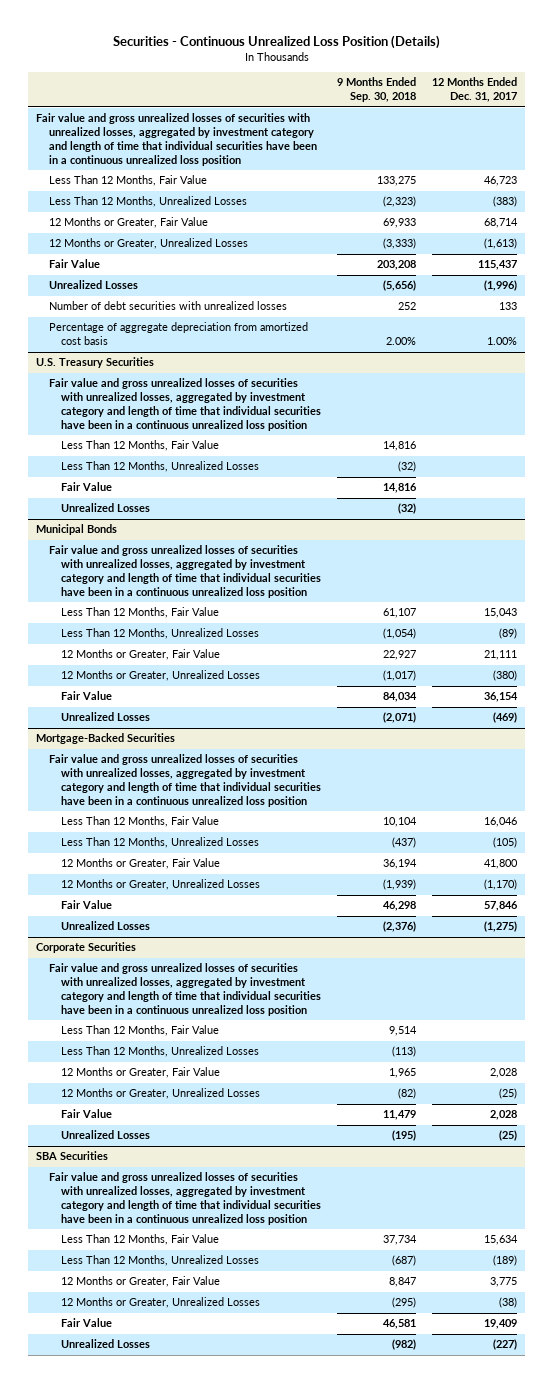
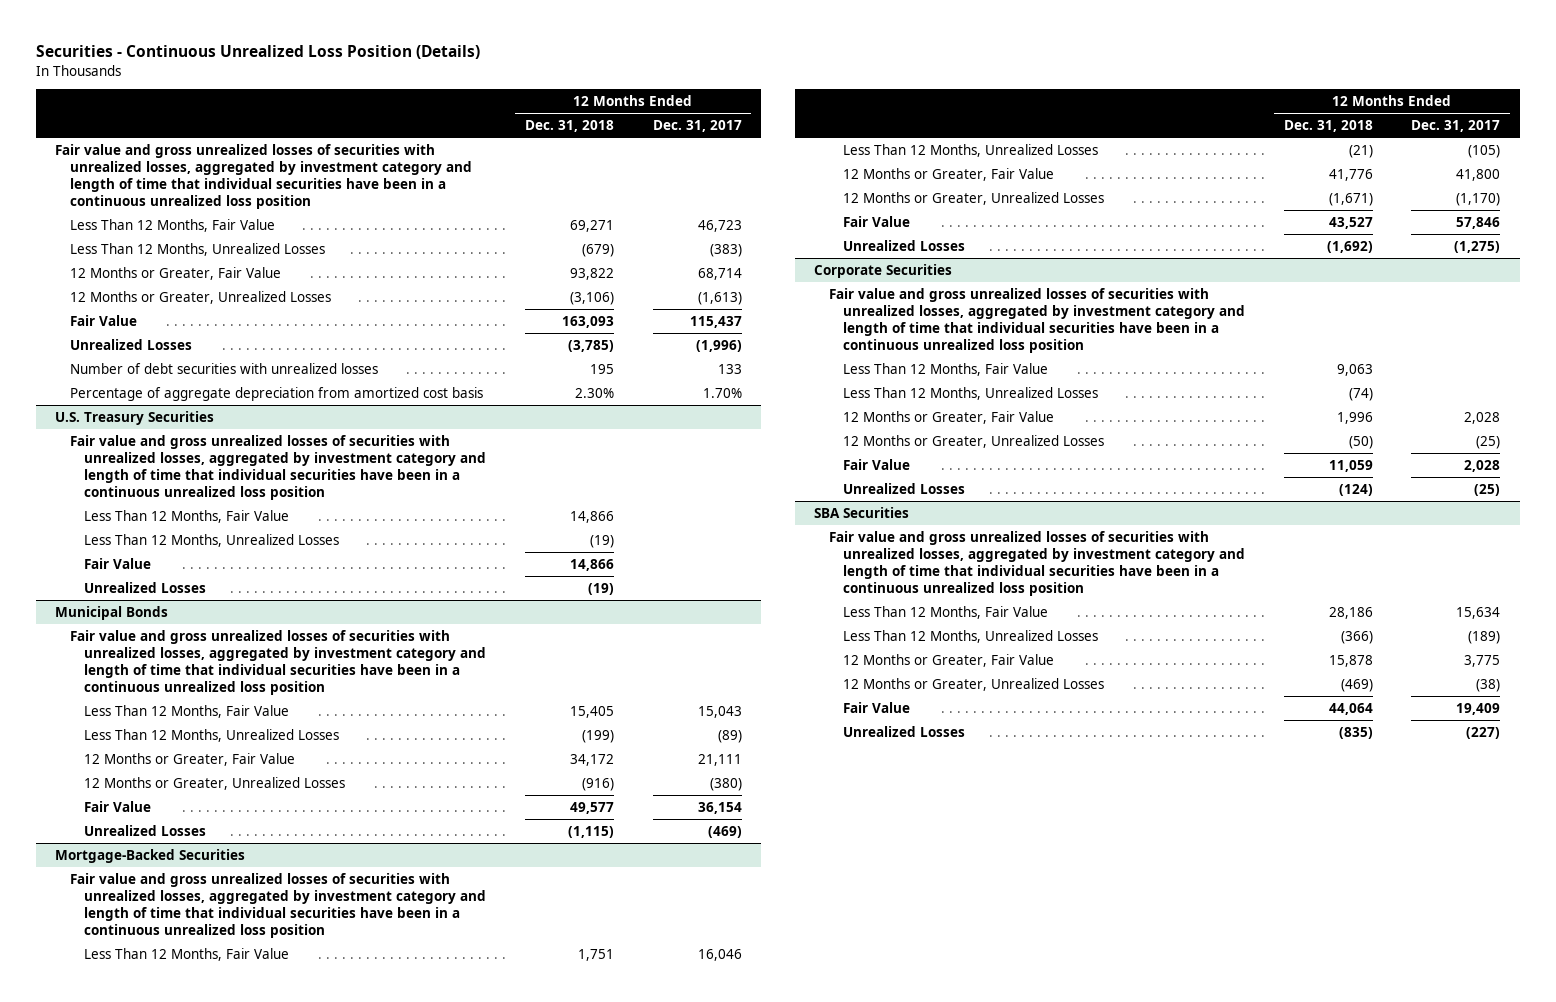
- | 9 Months Ended Sep. 30, 2018 | 12 Months Ended Dec. 31, 2017
+ | 12 Months Ended Dec. 31, 2018 | 12 Months Ended Dec. 31, 2017
- Percentage of aggregate depreciation from amortized cost basis | 2.00% | 1.00%
+ Percentage of aggregate depreciation from amortized cost basis | 2.30% | 1.70%

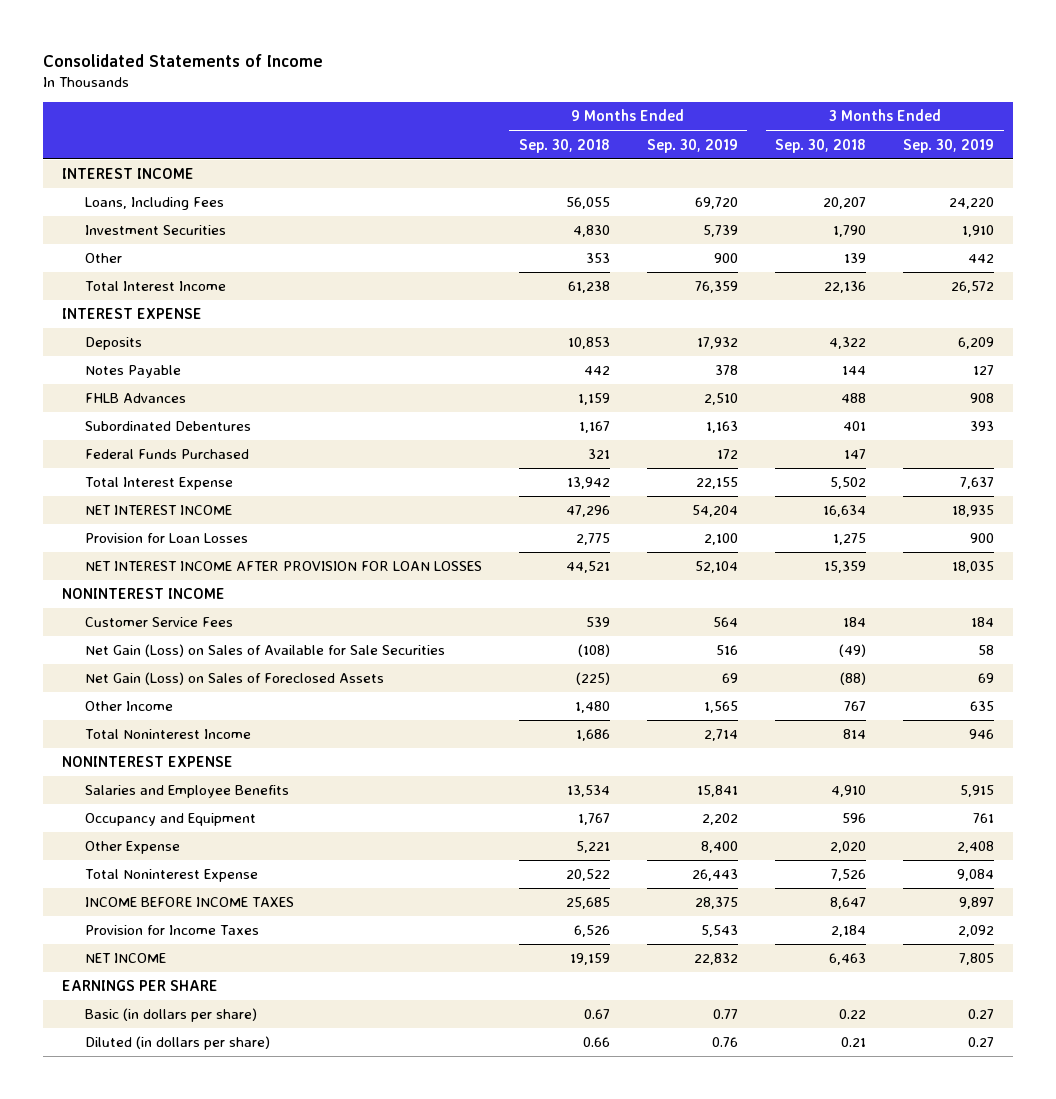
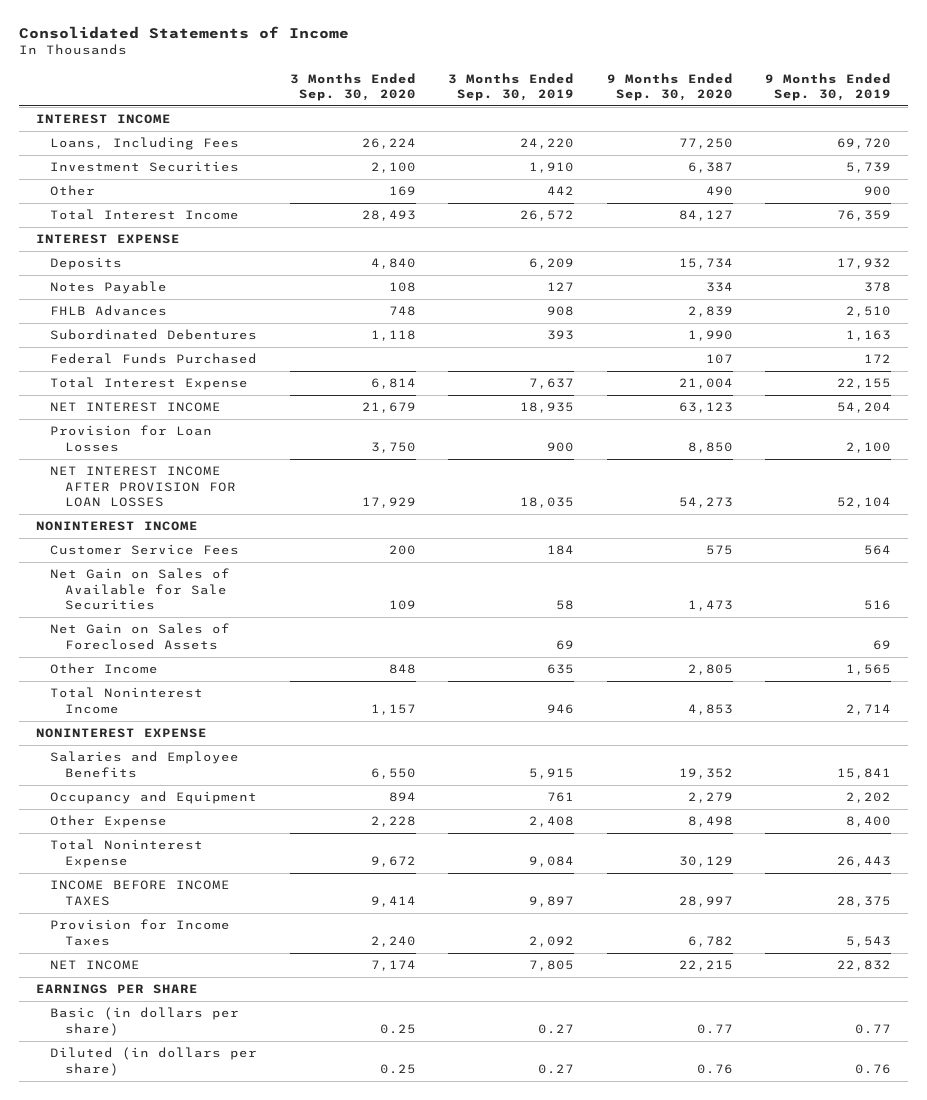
- | 9 Months Ended Sep. 30, 2018 | 9 Months Ended Sep. 30, 2019 | 3 Months Ended Sep. 30, 2018 | 3 Months Ended Sep. 30, 2019
+ | 3 Months Ended Sep. 30, 2020 | 3 Months Ended Sep. 30, 2019 | 9 Months Ended Sep. 30, 2020 | 9 Months Ended Sep. 30, 2019
- Net Gain (Loss) on Sales of Available for Sale Securities | (108) | 516 | (49) | 58
- Net Gain (Loss) on Sales of Foreclosed Assets | (225) | 69 | (88) | 69
+ Net Gain on Sales of Available for Sale Securities | 109 | 58 | 1,473 | 516
+ Net Gain on Sales of Foreclosed Assets | | 69 | | 69

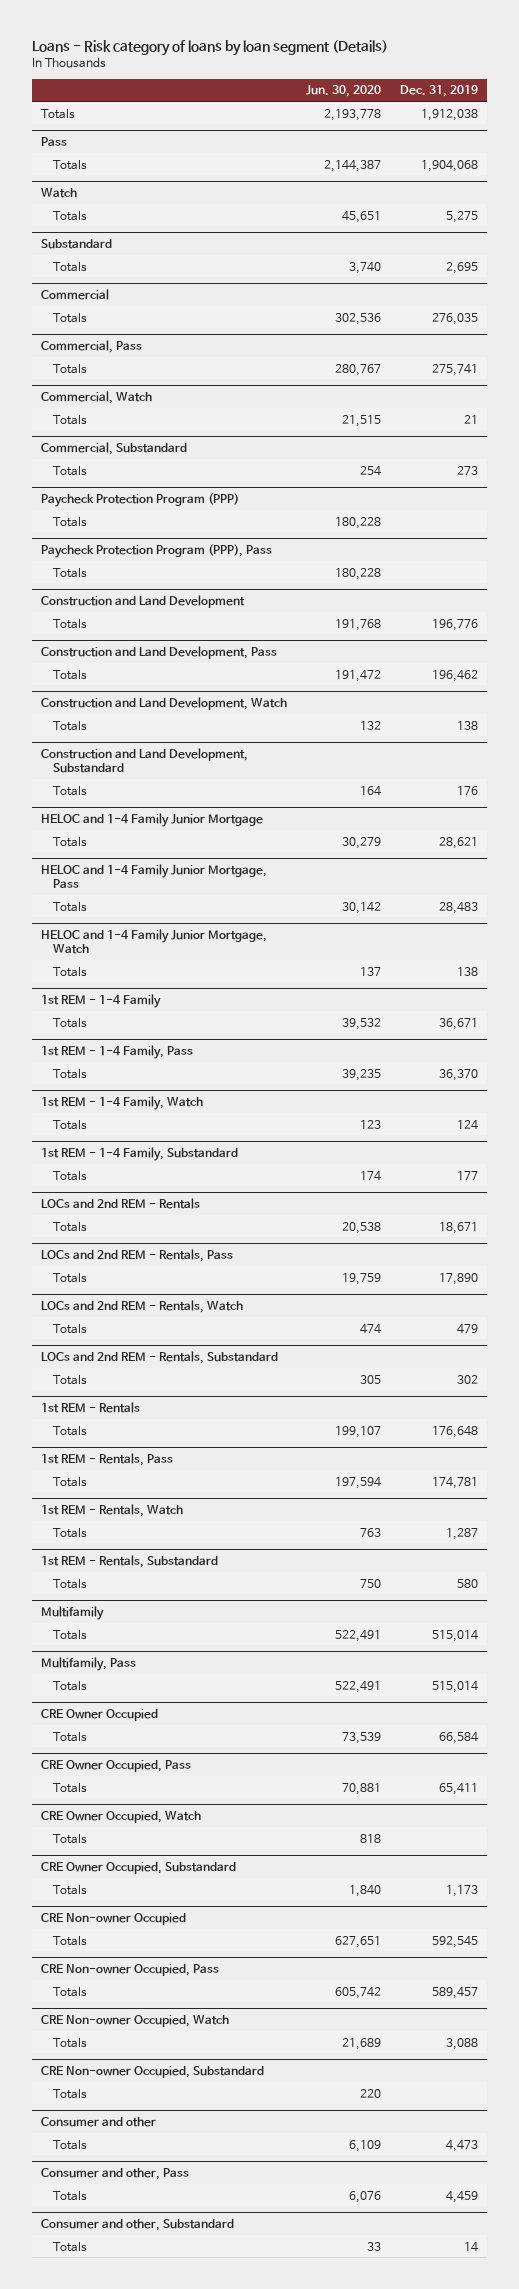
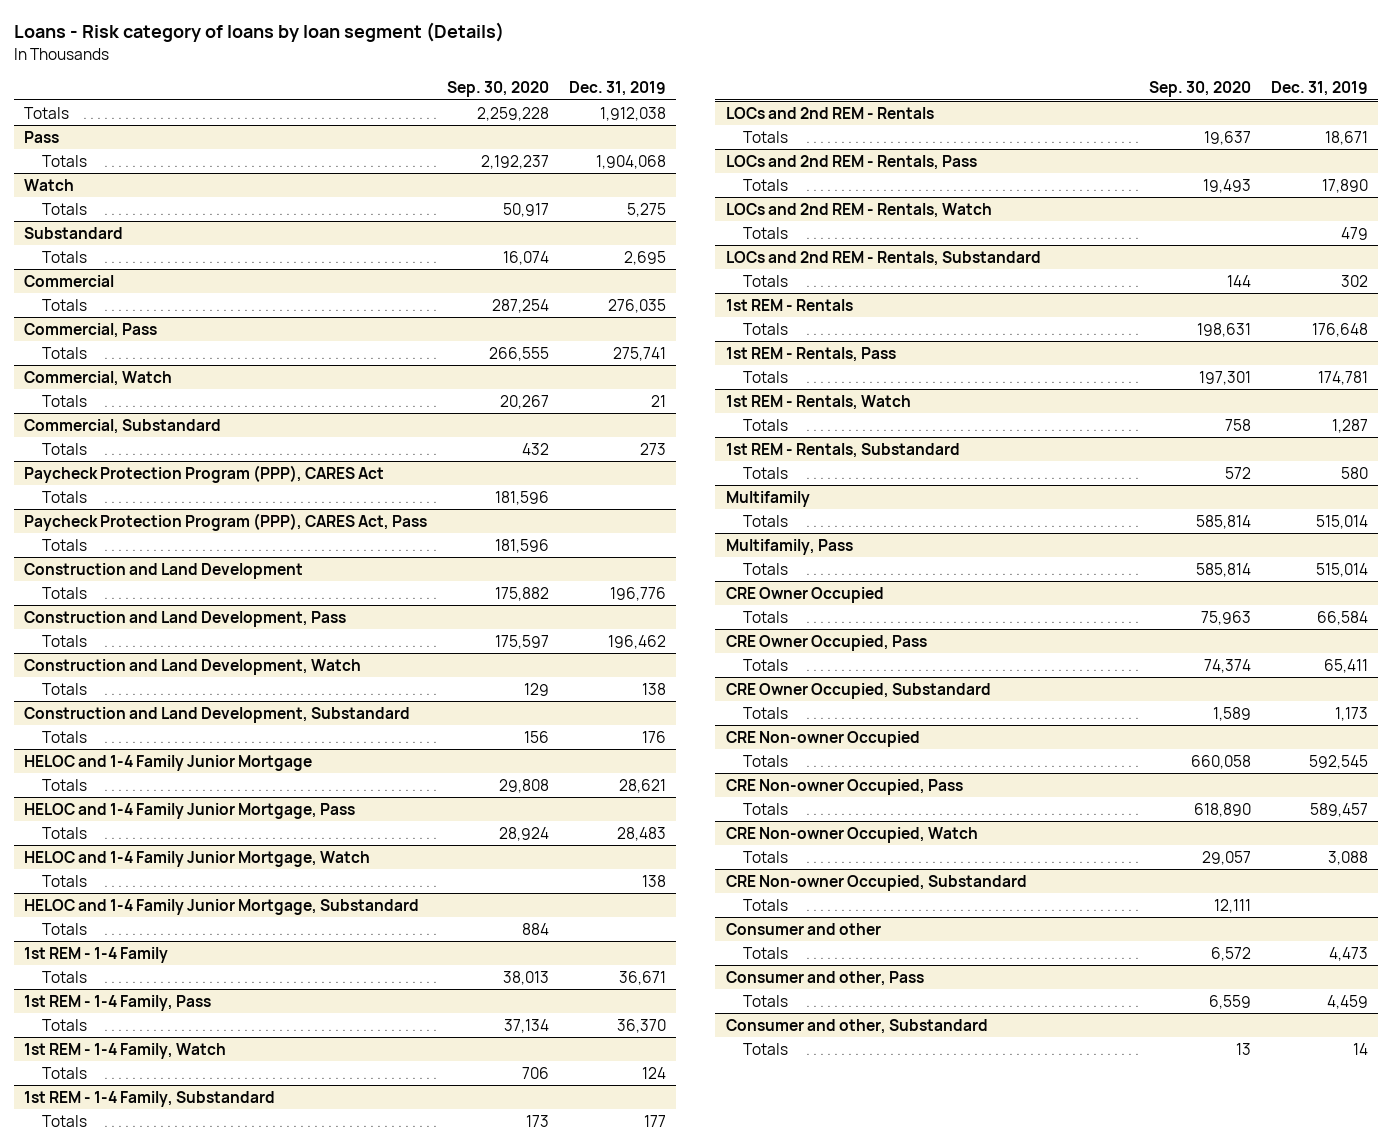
- | Jun. 30, 2020 | Dec. 31, 2019
+ | Sep. 30, 2020 | Dec. 31, 2019
- Paycheck Protection Program (PPP)
+ Paycheck Protection Program (PPP), CARES Act
- Paycheck Protection Program (PPP), Pass
+ Paycheck Protection Program (PPP), CARES Act, Pass
+ HELOC and 1-4 Family Junior Mortgage, Substandard
+ Totals | 884 |
- CRE Owner Occupied, Watch
- Totals | 818 |

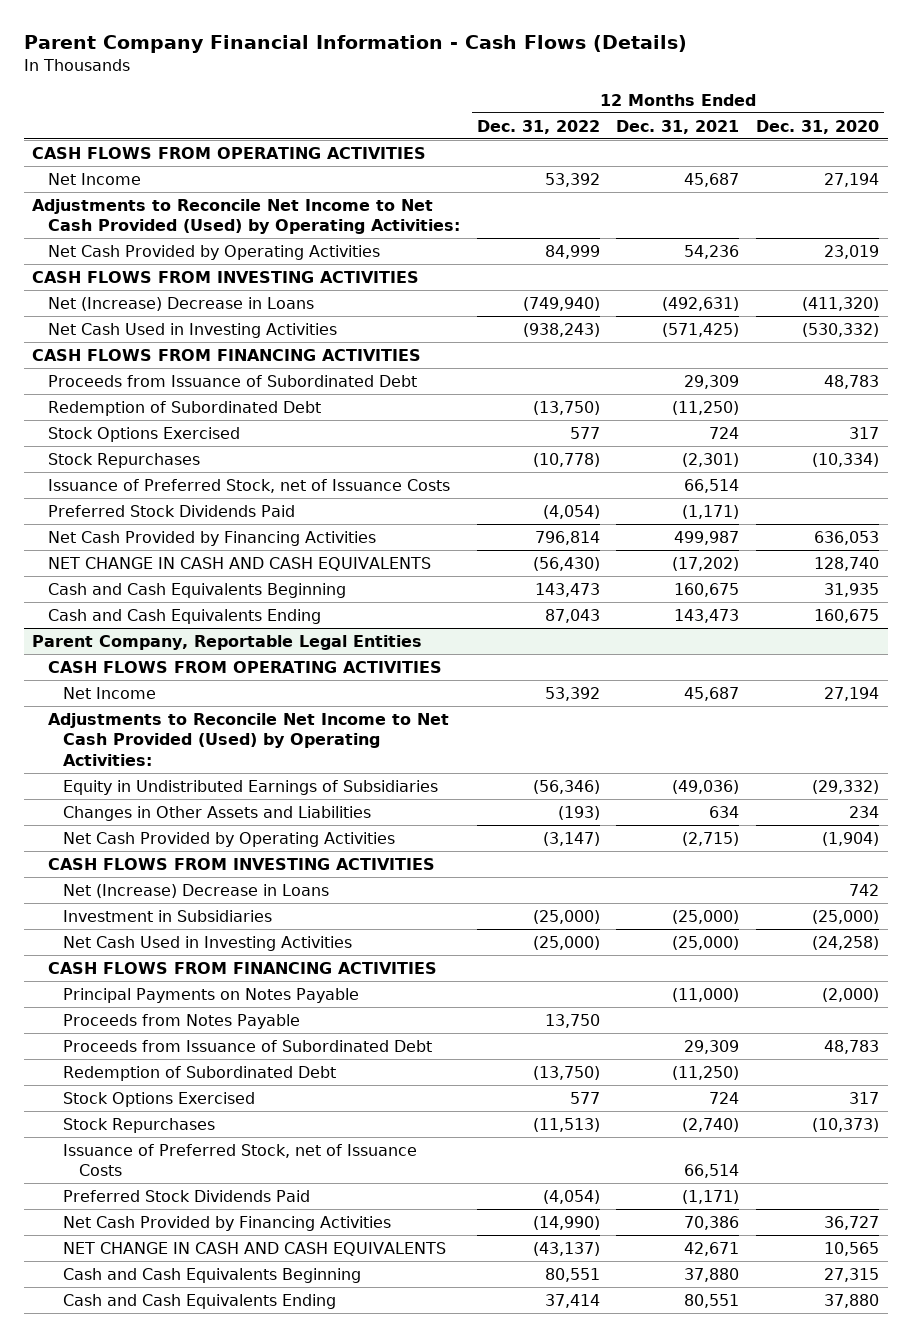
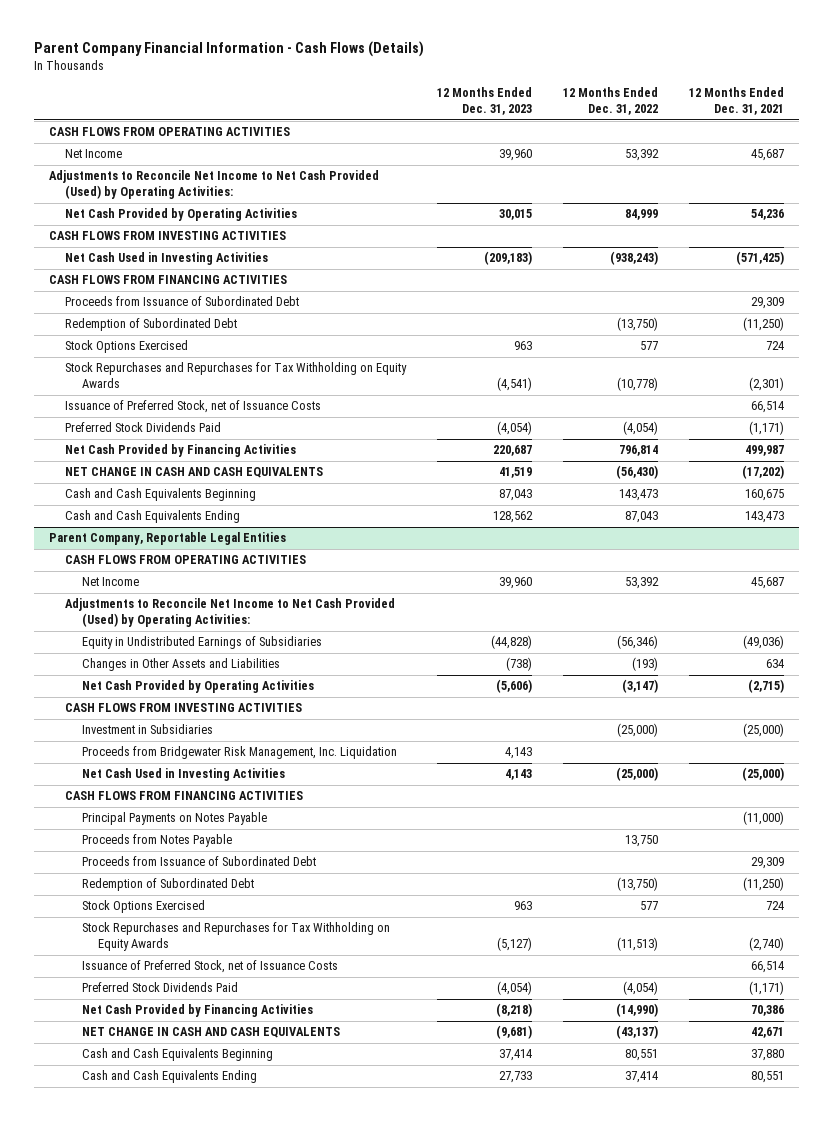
- | 12 Months Ended Dec. 31, 2022 | 12 Months Ended Dec. 31, 2021 | 12 Months Ended Dec. 31, 2020
+ | 12 Months Ended Dec. 31, 2023 | 12 Months Ended Dec. 31, 2022 | 12 Months Ended Dec. 31, 2021
- Net (Increase) Decrease in Loans | (749,940) | (492,631) | (411,320)
- Stock Repurchases | (10,778) | (2,301) | (10,334)
+ Stock Repurchases and Repurchases for Tax Withholding on Equity Awards | (4,541) | (10,778) | (2,301)
@ Parent Company, Reportable Legal Entities
- Net (Increase) Decrease in Loans | | | 742
+ Proceeds from Bridgewater Risk Management, Inc. Liquidation | 4,143 | |
- Stock Repurchases | (11,513) | (2,740) | (10,373)
+ Stock Repurchases and Repurchases for Tax Withholding on Equity Awards | (5,127) | (11,513) | (2,740)

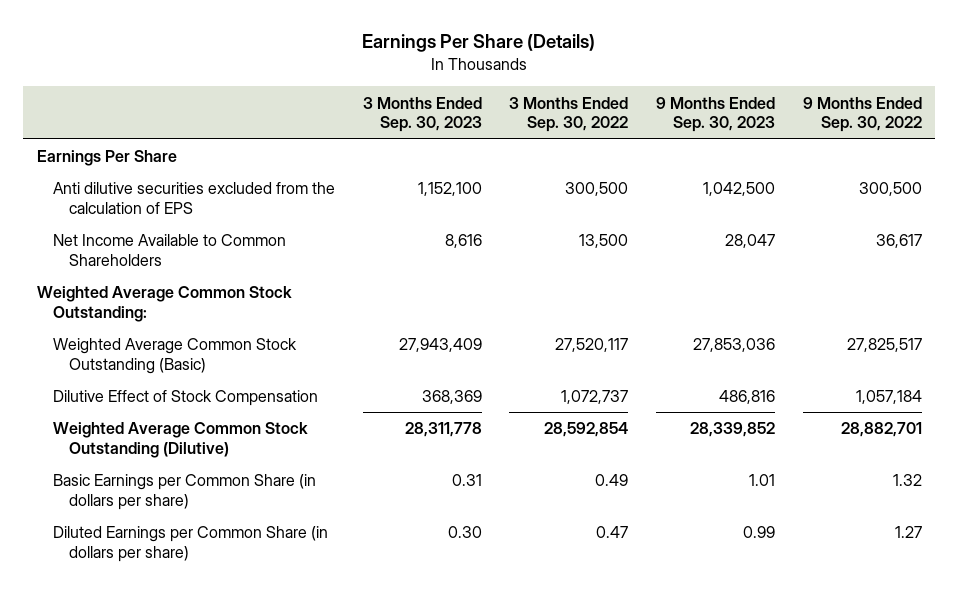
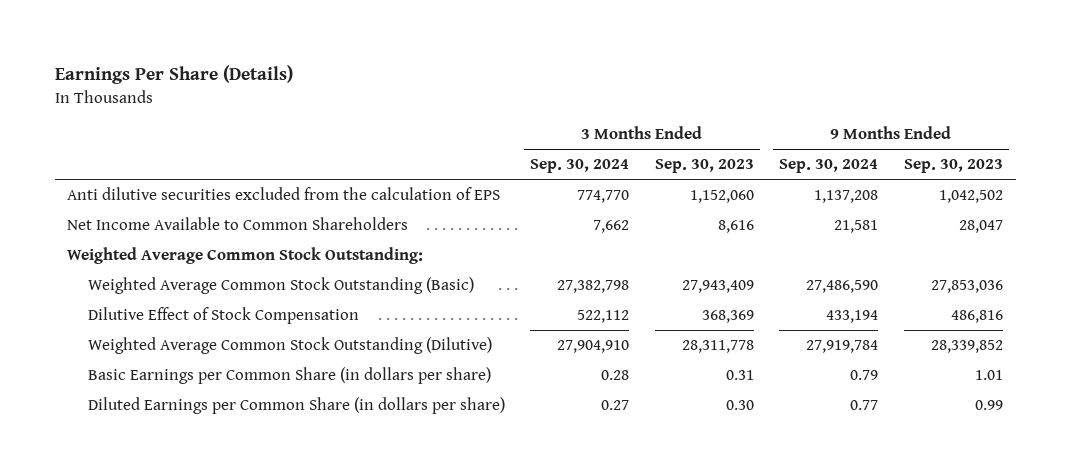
- | 3 Months Ended Sep. 30, 2023 | 3 Months Ended Sep. 30, 2022 | 9 Months Ended Sep. 30, 2023 | 9 Months Ended Sep. 30, 2022
+ | 3 Months Ended Sep. 30, 2024 | 3 Months Ended Sep. 30, 2023 | 9 Months Ended Sep. 30, 2024 | 9 Months Ended Sep. 30, 2023
- Earnings Per Share
- Anti dilutive securities excluded from the calculation of EPS | 1,152,100 | 300,500 | 1,042,500 | 300,500
+ Anti dilutive securities excluded from the calculation of EPS | 774,770 | 1,152,060 | 1,137,208 | 1,042,502

